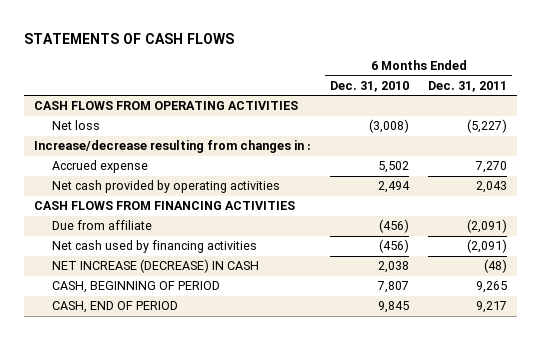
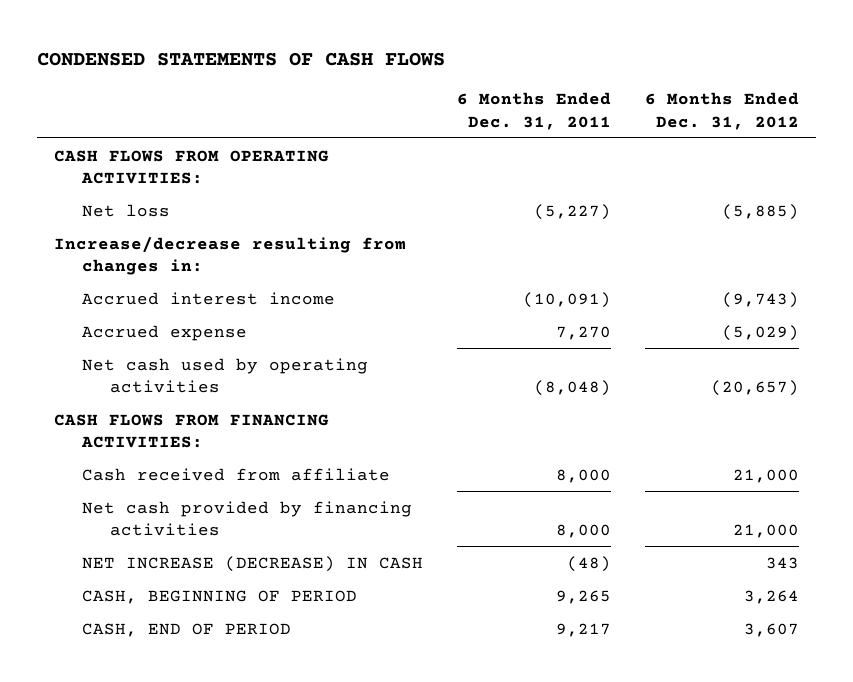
- STATEMENTS OF CASH FLOWS
+ CONDENSED STATEMENTS OF CASH FLOWS
- | 6 Months Ended Dec. 31, 2010 | 6 Months Ended Dec. 31, 2011
+ | 6 Months Ended Dec. 31, 2011 | 6 Months Ended Dec. 31, 2012
- CASH FLOWS FROM OPERATING ACTIVITIES
+ CASH FLOWS FROM OPERATING ACTIVITIES:
- Increase/decrease resulting from changes in :
+ Increase/decrease resulting from changes in:
+ Accrued interest income | (10,091) | (9,743)
- Net cash provided by operating activities | 2,494 | 2,043
- CASH FLOWS FROM FINANCING ACTIVITIES
- Due from affiliate | (456) | (2,091)
- Net cash used by financing activities | (456) | (2,091)
+ Net cash used by operating activities | (8,048) | (20,657)
+ CASH FLOWS FROM FINANCING ACTIVITIES:
+ Cash received from affiliate | 8,000 | 21,000
+ Net cash provided by financing activities | 8,000 | 21,000

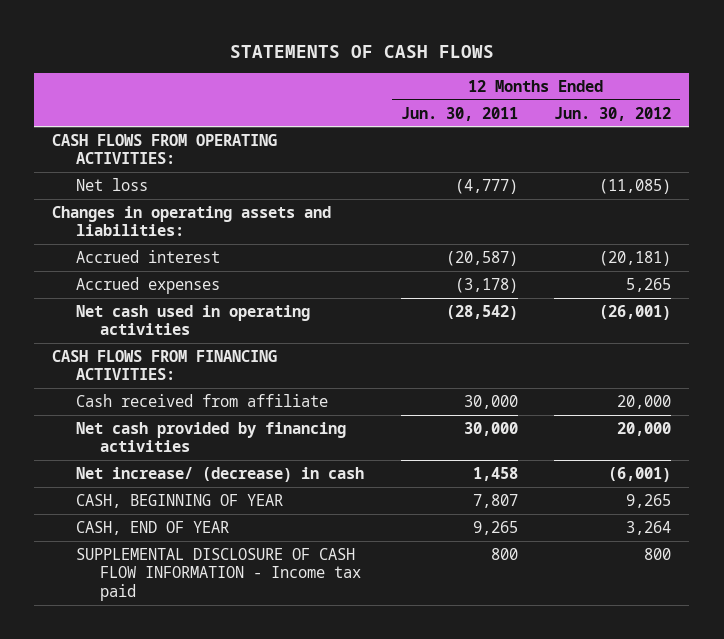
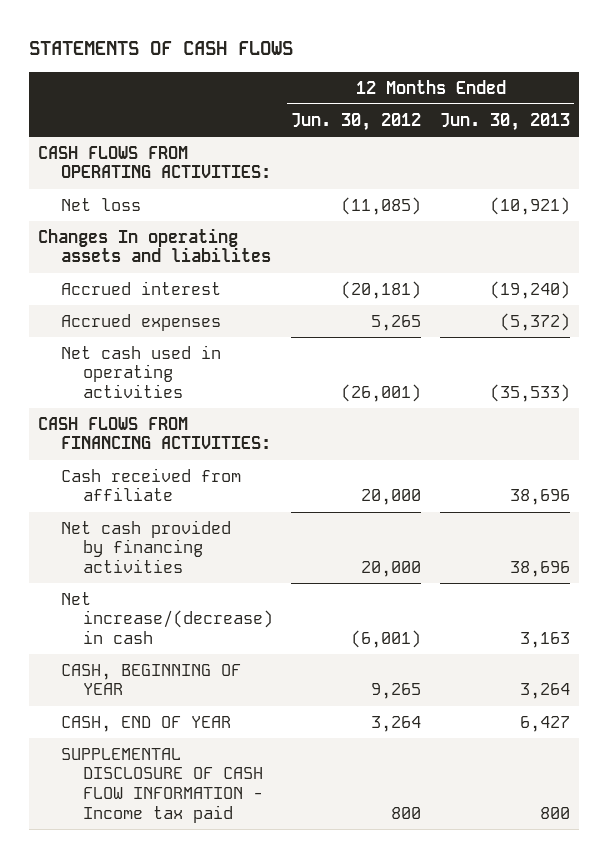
- | 12 Months Ended Jun. 30, 2011 | 12 Months Ended Jun. 30, 2012
+ | 12 Months Ended Jun. 30, 2012 | 12 Months Ended Jun. 30, 2013
- Changes in operating assets and liabilities:
+ Changes In operating assets and liabilites
- Net increase/ (decrease) in cash | 1,458 | (6,001)
+ Net increase/(decrease) in cash | (6,001) | 3,163

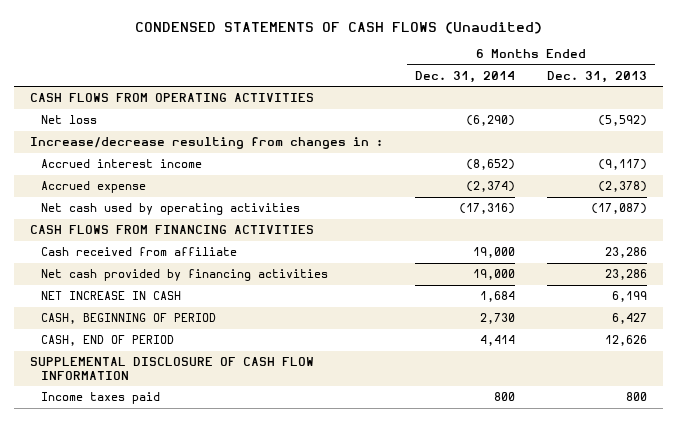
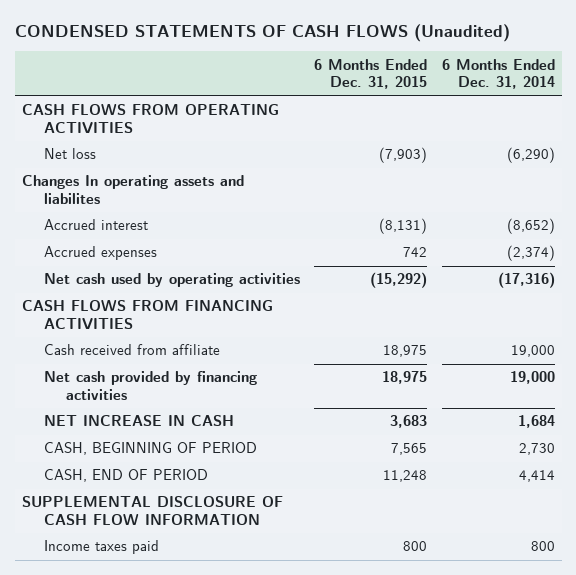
- | 6 Months Ended Dec. 31, 2014 | 6 Months Ended Dec. 31, 2013
+ | 6 Months Ended Dec. 31, 2015 | 6 Months Ended Dec. 31, 2014
- Increase/decrease resulting from changes in :
- Accrued interest income | (8,652) | (9,117)
- Accrued expense | (2,374) | (2,378)
+ Changes In operating assets and liabilites
+ Accrued interest | (8,131) | (8,652)
+ Accrued expenses | 742 | (2,374)

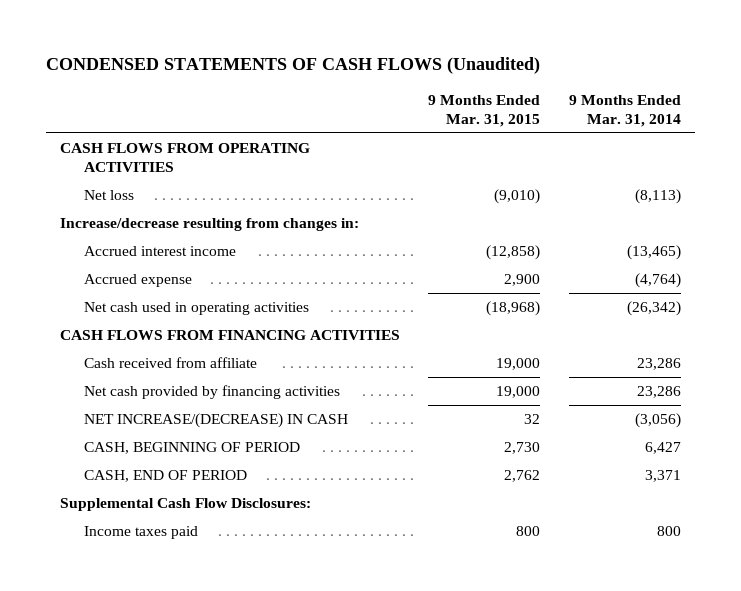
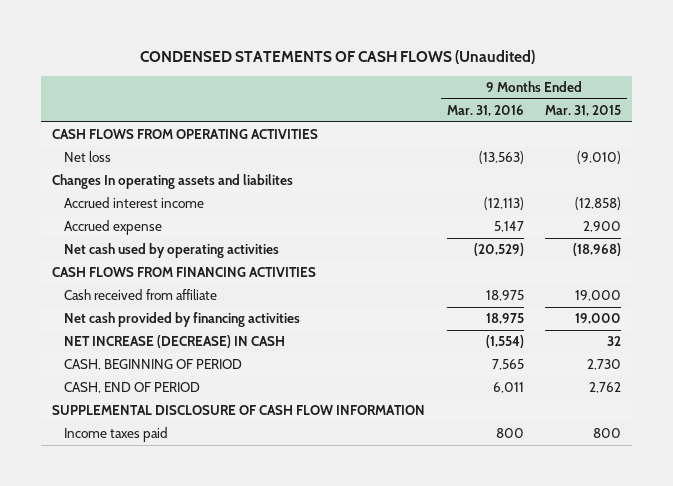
- | 9 Months Ended Mar. 31, 2015 | 9 Months Ended Mar. 31, 2014
+ | 9 Months Ended Mar. 31, 2016 | 9 Months Ended Mar. 31, 2015
- Increase/decrease resulting from changes in:
+ Changes In operating assets and liabilites
- Net cash used in operating activities | (18,968) | (26,342)
+ Net cash used by operating activities | (20,529) | (18,968)
- NET INCREASE/(DECREASE) IN CASH | 32 | (3,056)
+ NET INCREASE (DECREASE) IN CASH | (1,554) | 32
- Supplemental Cash Flow Disclosures:
+ SUPPLEMENTAL DISCLOSURE OF CASH FLOW INFORMATION

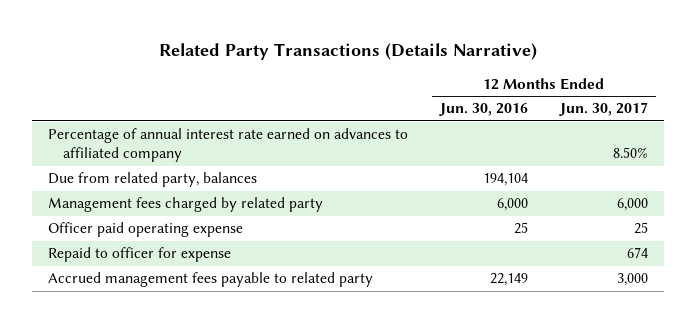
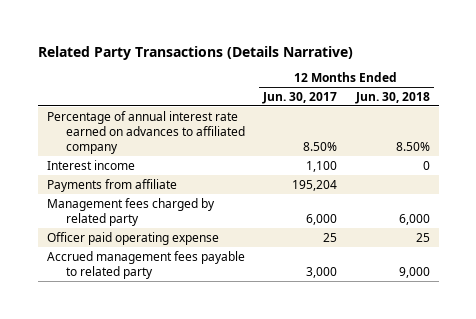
- | 12 Months Ended Jun. 30, 2016 | 12 Months Ended Jun. 30, 2017
+ | 12 Months Ended Jun. 30, 2017 | 12 Months Ended Jun. 30, 2018
- Due from related party, balances | 194,104 |
+ Interest income | 1,100 | 0
+ Payments from affiliate | 195,204 |
- Repaid to officer for expense | | 674

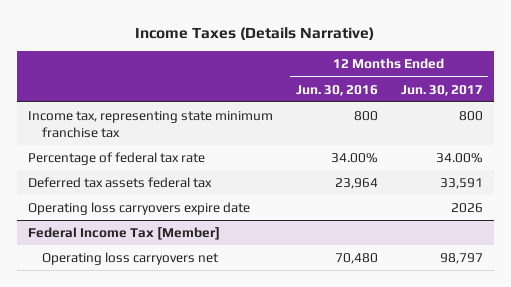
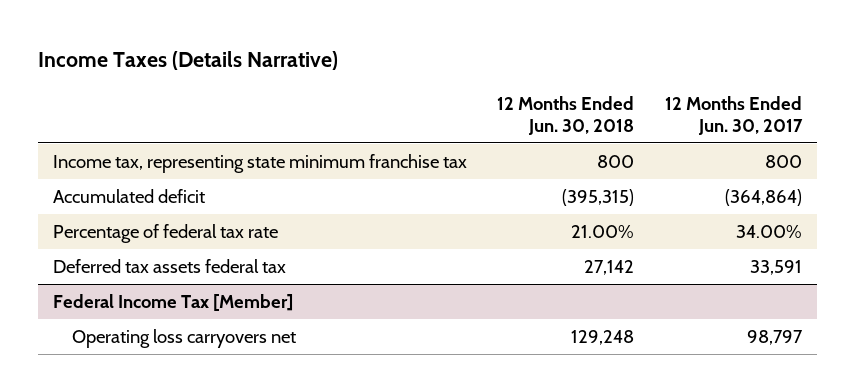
- | 12 Months Ended Jun. 30, 2016 | 12 Months Ended Jun. 30, 2017
+ | 12 Months Ended Jun. 30, 2018 | 12 Months Ended Jun. 30, 2017
+ Accumulated deficit | (395,315) | (364,864)
- Operating loss carryovers expire date | | 2026

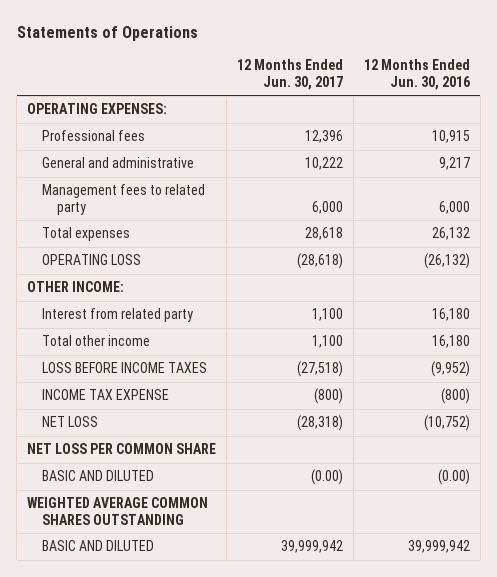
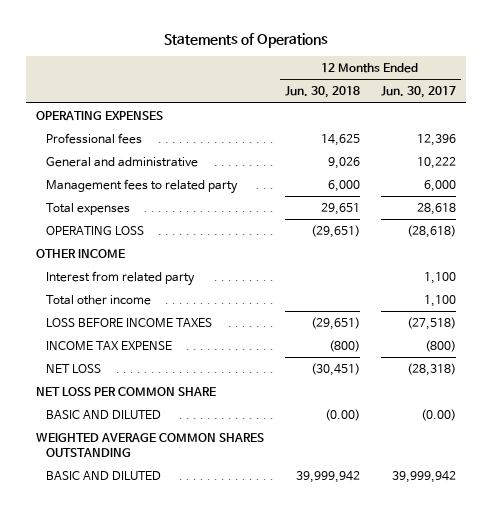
- | 12 Months Ended Jun. 30, 2017 | 12 Months Ended Jun. 30, 2016
+ | 12 Months Ended Jun. 30, 2018 | 12 Months Ended Jun. 30, 2017
- OPERATING EXPENSES:
+ OPERATING EXPENSES
- OTHER INCOME:
+ OTHER INCOME

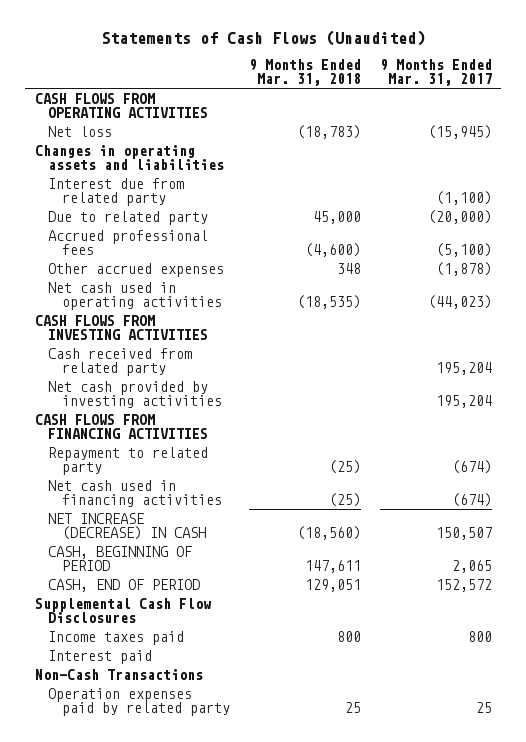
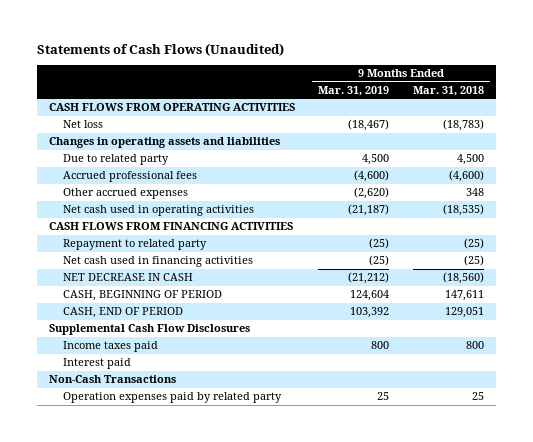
- | 9 Months Ended Mar. 31, 2018 | 9 Months Ended Mar. 31, 2017
+ | 9 Months Ended Mar. 31, 2019 | 9 Months Ended Mar. 31, 2018
- Interest due from related party | | (1,100)
- Due to related party | 45,000 | (20,000)
+ Due to related party | 4,500 | 4,500
- CASH FLOWS FROM INVESTING ACTIVITIES
- Cash received from related party | | 195,204
- Net cash provided by investing activities | | 195,204
- NET INCREASE (DECREASE) IN CASH | (18,560) | 150,507
+ NET DECREASE IN CASH | (21,212) | (18,560)

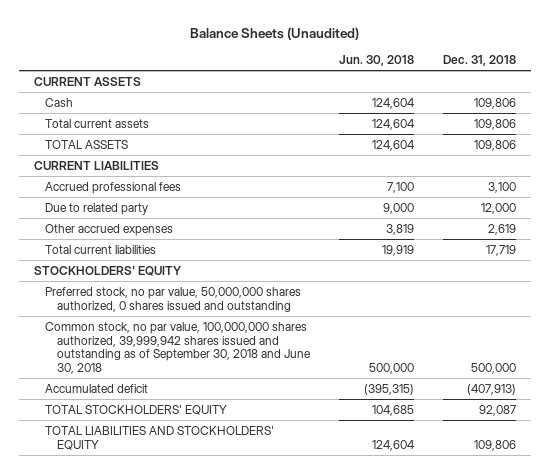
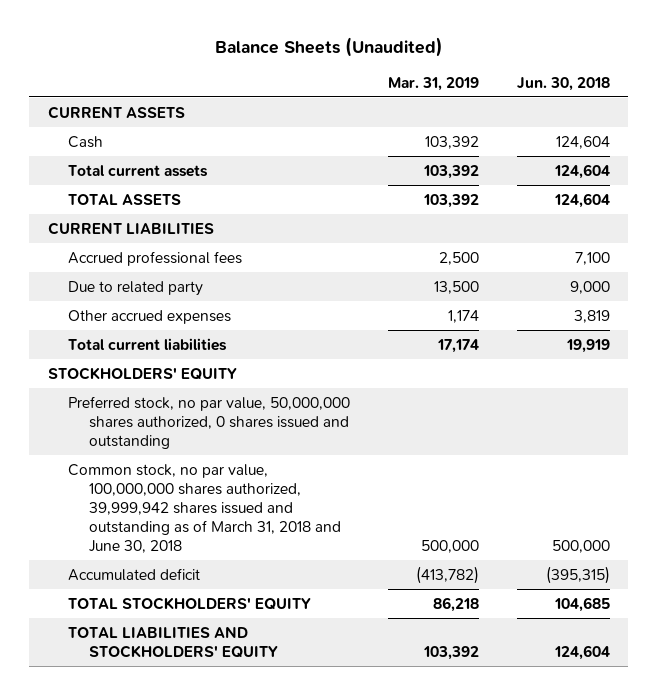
- | Jun. 30, 2018 | Dec. 31, 2018
+ | Mar. 31, 2019 | Jun. 30, 2018
- Common stock, no par value, 100,000,000 shares authorized, 39,999,942 shares issued and outstanding as of September 30, 2018 and June 30, 2018 | 500,000 | 500,000
+ Common stock, no par value, 100,000,000 shares authorized, 39,999,942 shares issued and outstanding as of March 31, 2018 and June 30, 2018 | 500,000 | 500,000

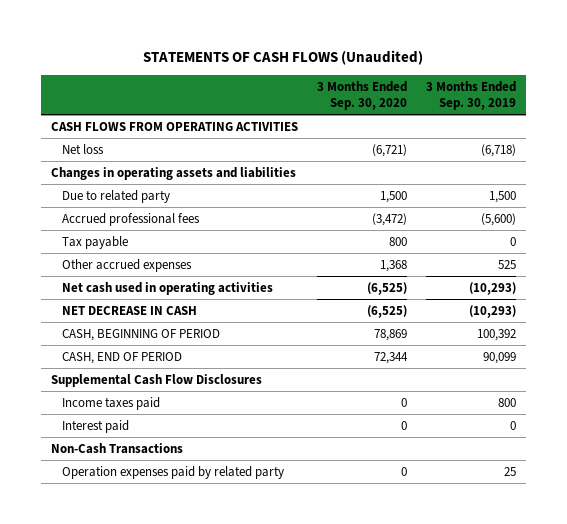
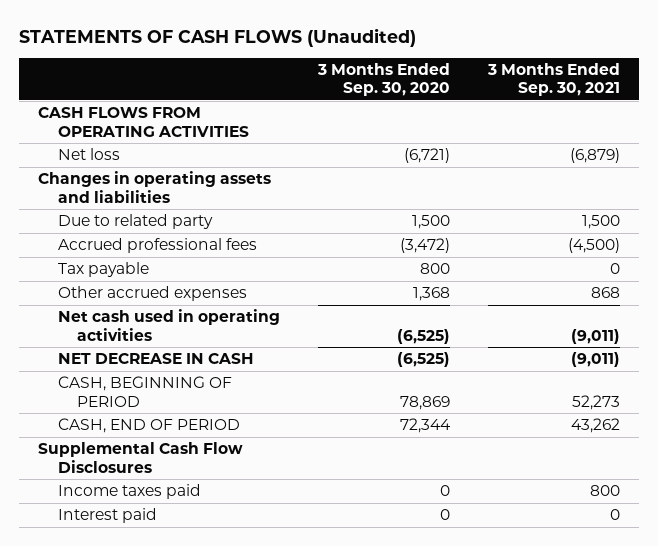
- | 3 Months Ended Sep. 30, 2020 | 3 Months Ended Sep. 30, 2019
+ | 3 Months Ended Sep. 30, 2020 | 3 Months Ended Sep. 30, 2021
- Non-Cash Transactions
- Operation expenses paid by related party | 0 | 25

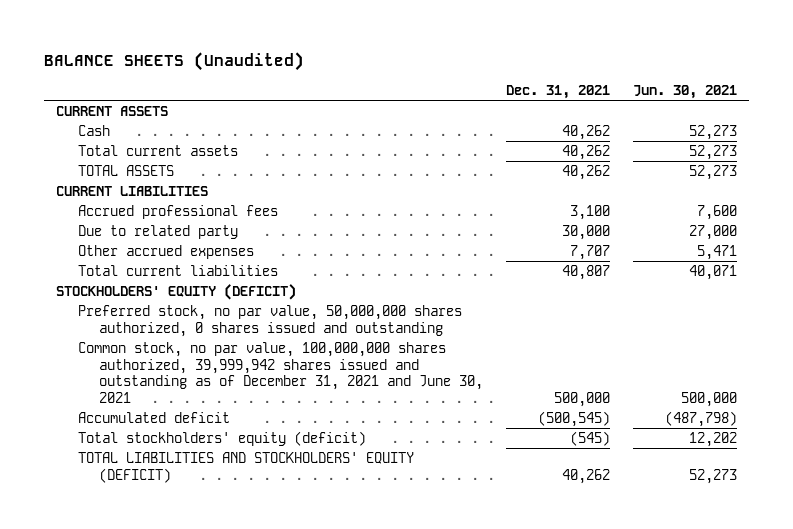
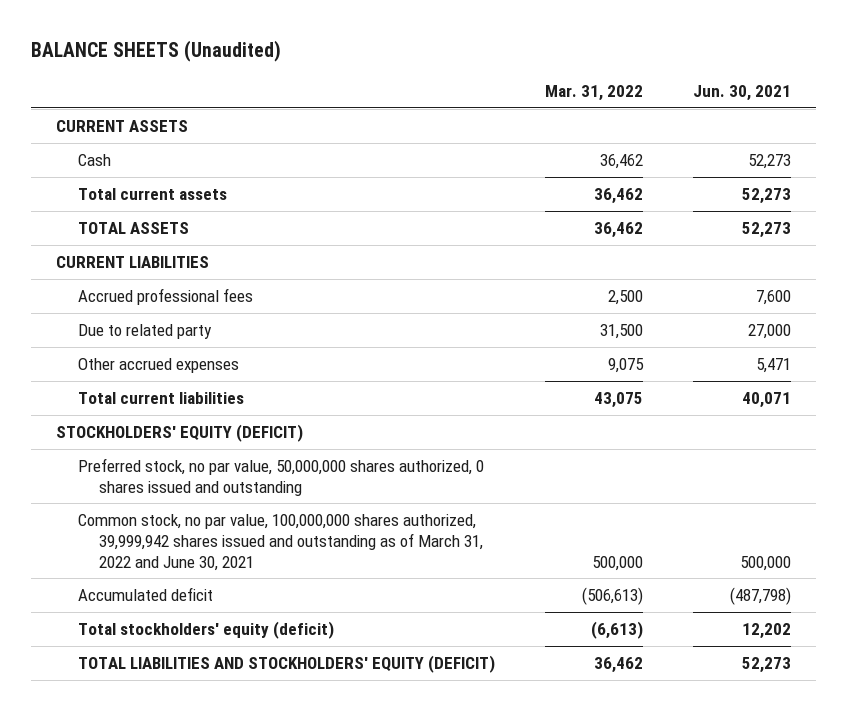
- | Dec. 31, 2021 | Jun. 30, 2021
+ | Mar. 31, 2022 | Jun. 30, 2021
- Common stock, no par value, 100,000,000 shares authorized, 39,999,942 shares issued and outstanding as of December 31, 2021 and June 30, 2021 | 500,000 | 500,000
+ Common stock, no par value, 100,000,000 shares authorized, 39,999,942 shares issued and outstanding as of March 31, 2022 and June 30, 2021 | 500,000 | 500,000

